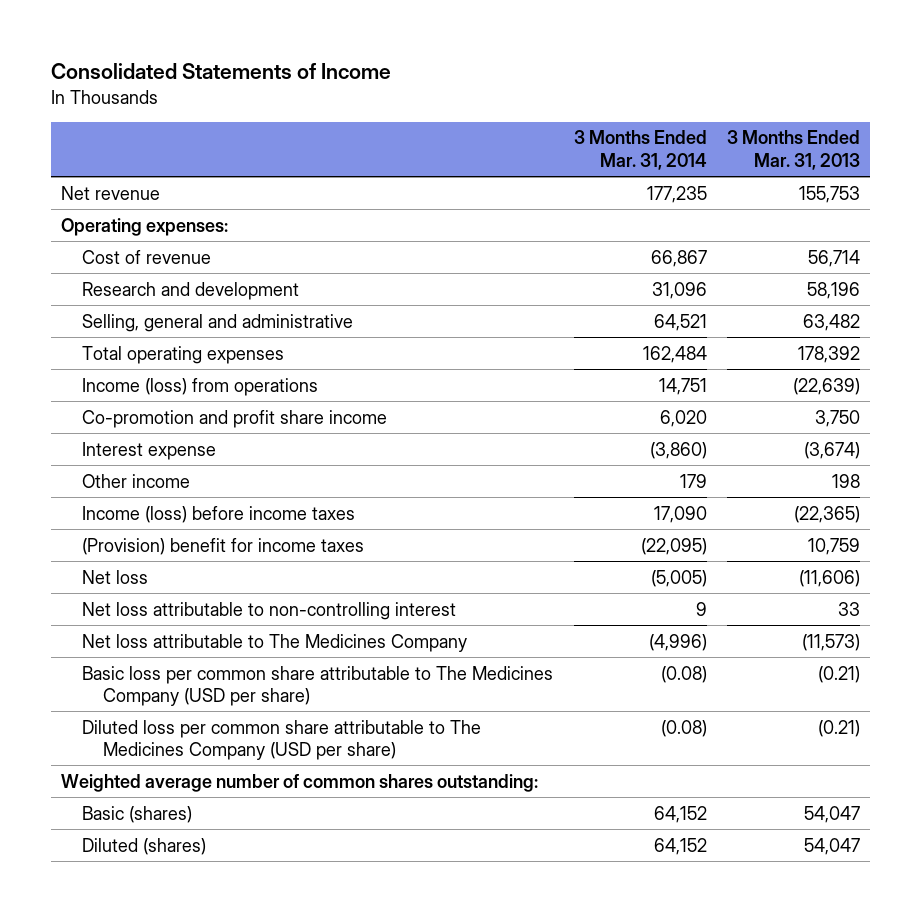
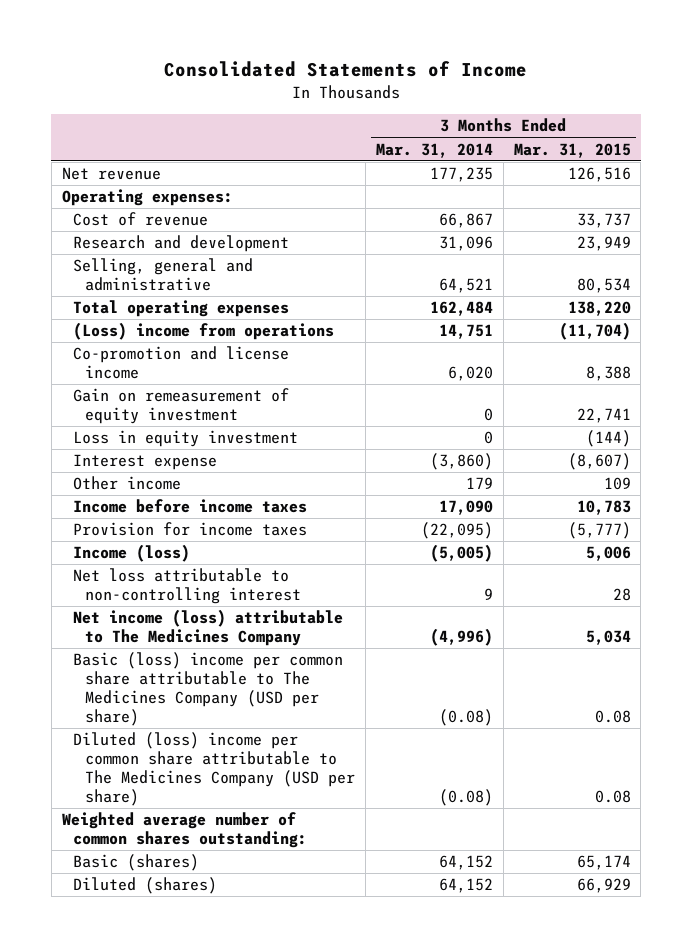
- | 3 Months Ended Mar. 31, 2014 | 3 Months Ended Mar. 31, 2013
+ | 3 Months Ended Mar. 31, 2014 | 3 Months Ended Mar. 31, 2015
- Income (loss) from operations | 14,751 | (22,639)
- Co-promotion and profit share income | 6,020 | 3,750
+ (Loss) income from operations | 14,751 | (11,704)
+ Co-promotion and license income | 6,020 | 8,388
+ Gain on remeasurement of equity investment | 0 | 22,741
+ Loss in equity investment | 0 | (144)
- Income (loss) before income taxes | 17,090 | (22,365)
- (Provision) benefit for income taxes | (22,095) | 10,759
- Net loss | (5,005) | (11,606)
+ Income before income taxes | 17,090 | 10,783
+ Provision for income taxes | (22,095) | (5,777)
+ Income (loss) | (5,005) | 5,006
- Net loss attributable to The Medicines Company | (4,996) | (11,573)
- Basic loss per common share attributable to The Medicines Company (USD per share) | (0.08) | (0.21)
- Diluted loss per common share attributable to The Medicines Company (USD per share) | (0.08) | (0.21)
+ Net income (loss) attributable to The Medicines Company | (4,996) | 5,034
+ Basic (loss) income per common share attributable to The Medicines Company (USD per share) | (0.08) | 0.08
+ Diluted (loss) income per common share attributable to The Medicines Company (USD per share) | (0.08) | 0.08

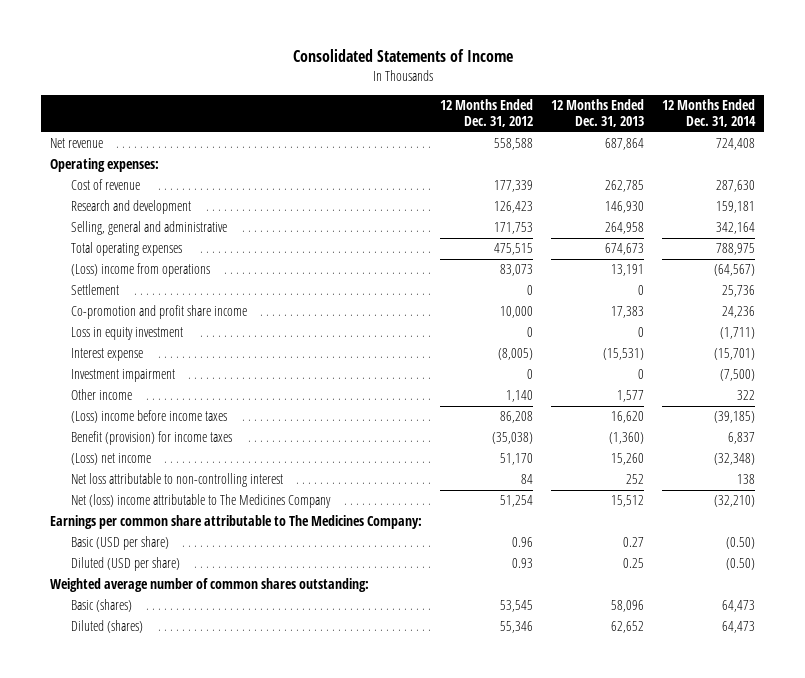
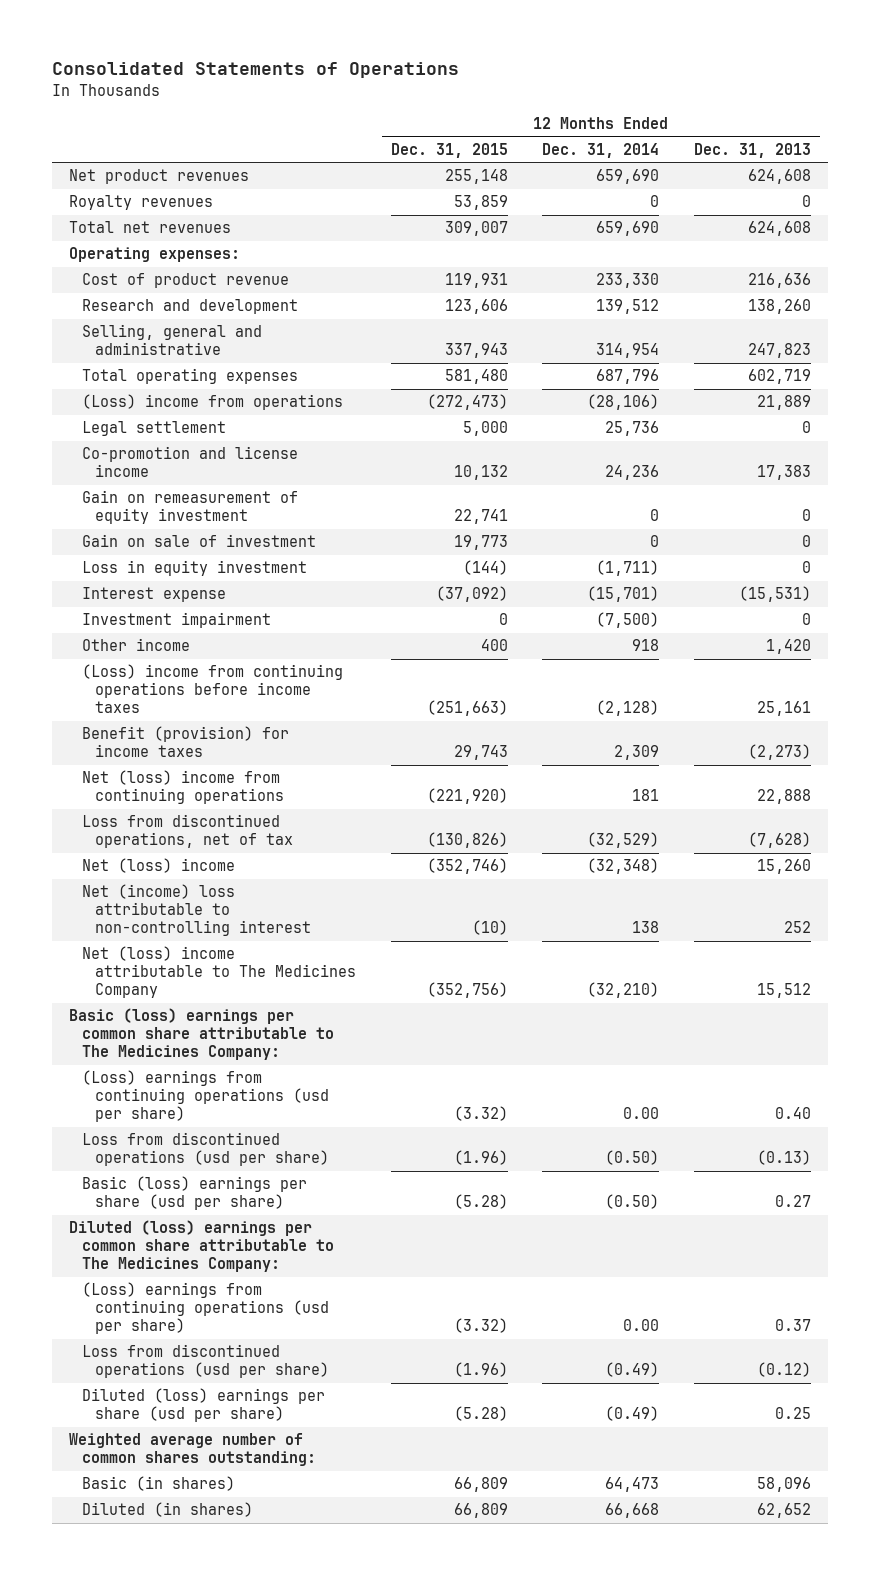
- Consolidated Statements of Income
+ Consolidated Statements of Operations
- | 12 Months Ended Dec. 31, 2012 | 12 Months Ended Dec. 31, 2013 | 12 Months Ended Dec. 31, 2014
+ | 12 Months Ended Dec. 31, 2015 | 12 Months Ended Dec. 31, 2014 | 12 Months Ended Dec. 31, 2013
- Net revenue | 558,588 | 687,864 | 724,408
+ Net product revenues | 255,148 | 659,690 | 624,608
+ Royalty revenues | 53,859 | 0 | 0
+ Total net revenues | 309,007 | 659,690 | 624,608
- Cost of revenue | 177,339 | 262,785 | 287,630
- Research and development | 126,423 | 146,930 | 159,181
- Selling, general and administrative | 171,753 | 264,958 | 342,164
- Total operating expenses | 475,515 | 674,673 | 788,975
- (Loss) income from operations | 83,073 | 13,191 | (64,567)
- Settlement | 0 | 0 | 25,736
- Co-promotion and profit share income | 10,000 | 17,383 | 24,236
+ Cost of product revenue | 119,931 | 233,330 | 216,636
+ Research and development | 123,606 | 139,512 | 138,260
+ Selling, general and administrative | 337,943 | 314,954 | 247,823
+ Total operating expenses | 581,480 | 687,796 | 602,719
+ (Loss) income from operations | (272,473) | (28,106) | 21,889
+ Legal settlement | 5,000 | 25,736 | 0
+ Co-promotion and license income | 10,132 | 24,236 | 17,383
+ Gain on remeasurement of equity investment | 22,741 | 0 | 0
+ Gain on sale of investment | 19,773 | 0 | 0
- Other income | 1,140 | 1,577 | 322
- (Loss) income before income taxes | 86,208 | 16,620 | (39,185)
- Benefit (provision) for income taxes | (35,038) | (1,360) | 6,837
- (Loss) net income | 51,170 | 15,260 | (32,348)
- Net loss attributable to non-controlling interest | 84 | 252 | 138
+ Other income | 400 | 918 | 1,420
+ (Loss) income from continuing operations before income taxes | (251,663) | (2,128) | 25,161
+ Benefit (provision) for income taxes | 29,743 | 2,309 | (2,273)
+ Net (loss) income from continuing operations | (221,920) | 181 | 22,888
+ Loss from discontinued operations, net of tax | (130,826) | (32,529) | (7,628)
+ Net (loss) income | (352,746) | (32,348) | 15,260
+ Net (income) loss attributable to non-controlling interest | (10) | 138 | 252
- Earnings per common share attributable to The Medicines Company:
- Basic (USD per share) | 0.96 | 0.27 | (0.50)
- Diluted (USD per share) | 0.93 | 0.25 | (0.50)
+ Basic (loss) earnings per common share attributable to The Medicines Company:
+ (Loss) earnings from continuing operations (usd per share) | (3.32) | 0.00 | 0.40
+ Loss from discontinued operations (usd per share) | (1.96) | (0.50) | (0.13)
+ Basic (loss) earnings per share (usd per share) | (5.28) | (0.50) | 0.27
+ Diluted (loss) earnings per common share attributable to The Medicines Company:
+ (Loss) earnings from continuing operations (usd per share) | (3.32) | 0.00 | 0.37
+ Loss from discontinued operations (usd per share) | (1.96) | (0.49) | (0.12)
+ Diluted (loss) earnings per share (usd per share) | (5.28) | (0.49) | 0.25
- Basic (shares) | 53,545 | 58,096 | 64,473
- Diluted (shares) | 55,346 | 62,652 | 64,473
+ Basic (in shares) | 66,809 | 64,473 | 58,096
+ Diluted (in shares) | 66,809 | 66,668 | 62,652

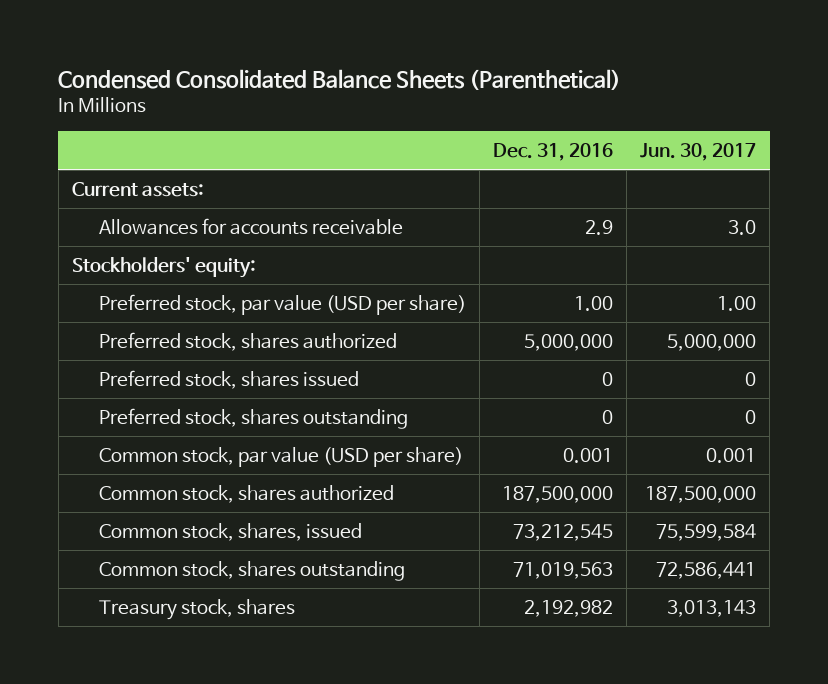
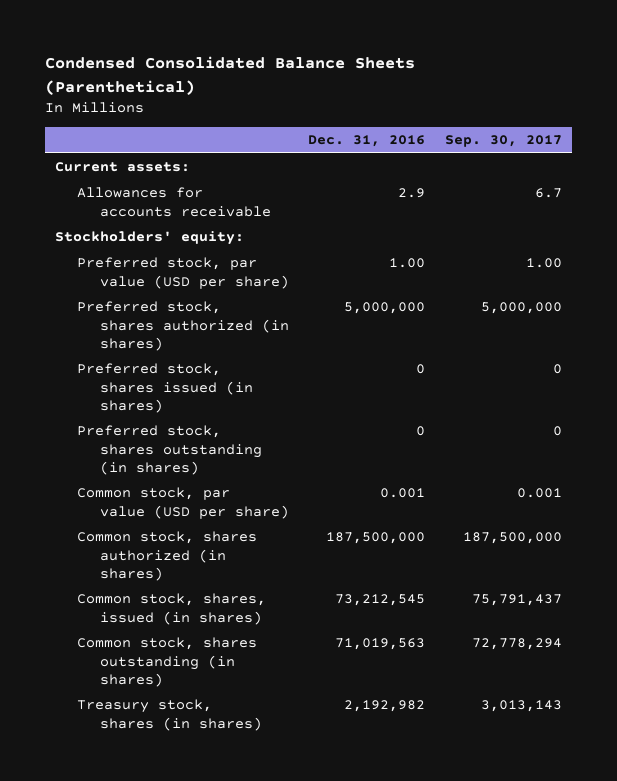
- | Dec. 31, 2016 | Jun. 30, 2017
+ | Dec. 31, 2016 | Sep. 30, 2017
- Preferred stock, shares authorized | 5,000,000 | 5,000,000
- Preferred stock, shares issued | 0 | 0
- Preferred stock, shares outstanding | 0 | 0
+ Preferred stock, shares authorized (in shares) | 5,000,000 | 5,000,000
+ Preferred stock, shares issued (in shares) | 0 | 0
+ Preferred stock, shares outstanding (in shares) | 0 | 0
- Common stock, shares authorized | 187,500,000 | 187,500,000
- Common stock, shares, issued | 73,212,545 | 75,599,584
- Common stock, shares outstanding | 71,019,563 | 72,586,441
- Treasury stock, shares | 2,192,982 | 3,013,143
+ Common stock, shares authorized (in shares) | 187,500,000 | 187,500,000
+ Common stock, shares, issued (in shares) | 73,212,545 | 75,791,437
+ Common stock, shares outstanding (in shares) | 71,019,563 | 72,778,294
+ Treasury stock, shares (in shares) | 2,192,982 | 3,013,143

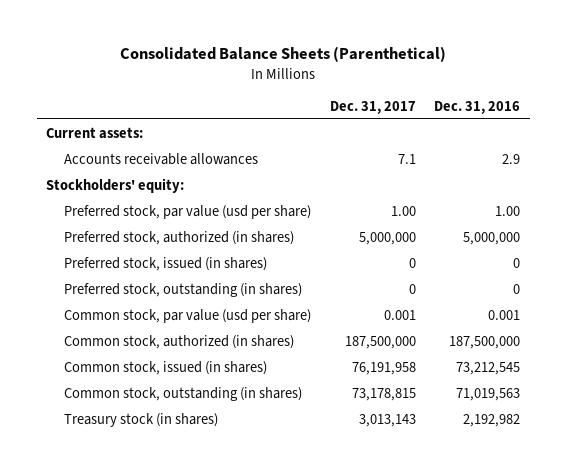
- Condensed Consolidated Balance Sheets (Parenthetical)
+ Consolidated Balance Sheets (Parenthetical)
- | Dec. 31, 2016 | Sep. 30, 2017
+ | Dec. 31, 2017 | Dec. 31, 2016
- Allowances for accounts receivable | 2.9 | 6.7
+ Accounts receivable allowances | 7.1 | 2.9
- Preferred stock, par value (USD per share) | 1.00 | 1.00
- Preferred stock, shares authorized (in shares) | 5,000,000 | 5,000,000
- Preferred stock, shares issued (in shares) | 0 | 0
- Preferred stock, shares outstanding (in shares) | 0 | 0
- Common stock, par value (USD per share) | 0.001 | 0.001
- Common stock, shares authorized (in shares) | 187,500,000 | 187,500,000
- Common stock, shares, issued (in shares) | 73,212,545 | 75,791,437
- Common stock, shares outstanding (in shares) | 71,019,563 | 72,778,294
- Treasury stock, shares (in shares) | 2,192,982 | 3,013,143
+ Preferred stock, par value (usd per share) | 1.00 | 1.00
+ Preferred stock, authorized (in shares) | 5,000,000 | 5,000,000
+ Preferred stock, issued (in shares) | 0 | 0
+ Preferred stock, outstanding (in shares) | 0 | 0
+ Common stock, par value (usd per share) | 0.001 | 0.001
+ Common stock, authorized (in shares) | 187,500,000 | 187,500,000
+ Common stock, issued (in shares) | 76,191,958 | 73,212,545
+ Common stock, outstanding (in shares) | 73,178,815 | 71,019,563
+ Treasury stock (in shares) | 3,013,143 | 2,192,982

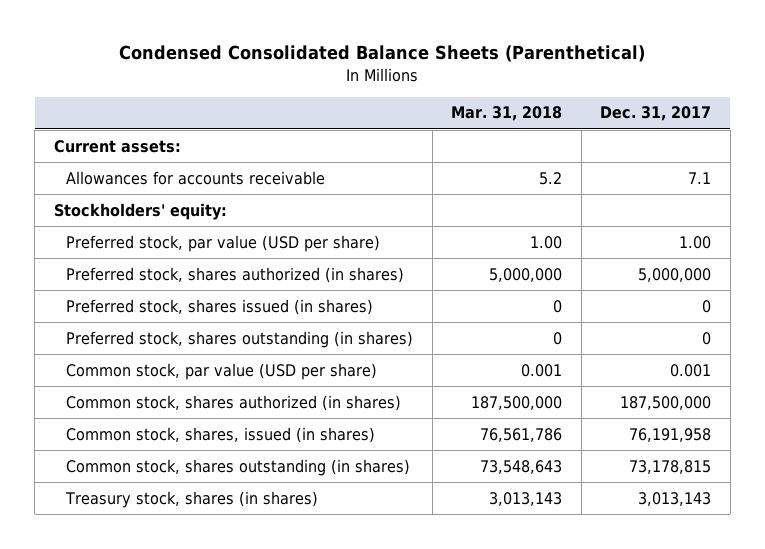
- Consolidated Balance Sheets (Parenthetical)
+ Condensed Consolidated Balance Sheets (Parenthetical)
- | Dec. 31, 2017 | Dec. 31, 2016
+ | Mar. 31, 2018 | Dec. 31, 2017
- Accounts receivable allowances | 7.1 | 2.9
+ Allowances for accounts receivable | 5.2 | 7.1
- Preferred stock, par value (usd per share) | 1.00 | 1.00
- Preferred stock, authorized (in shares) | 5,000,000 | 5,000,000
- Preferred stock, issued (in shares) | 0 | 0
- Preferred stock, outstanding (in shares) | 0 | 0
- Common stock, par value (usd per share) | 0.001 | 0.001
- Common stock, authorized (in shares) | 187,500,000 | 187,500,000
- Common stock, issued (in shares) | 76,191,958 | 73,212,545
- Common stock, outstanding (in shares) | 73,178,815 | 71,019,563
- Treasury stock (in shares) | 3,013,143 | 2,192,982
+ Preferred stock, par value (USD per share) | 1.00 | 1.00
+ Preferred stock, shares authorized (in shares) | 5,000,000 | 5,000,000
+ Preferred stock, shares issued (in shares) | 0 | 0
+ Preferred stock, shares outstanding (in shares) | 0 | 0
+ Common stock, par value (USD per share) | 0.001 | 0.001
+ Common stock, shares authorized (in shares) | 187,500,000 | 187,500,000
+ Common stock, shares, issued (in shares) | 76,561,786 | 76,191,958
+ Common stock, shares outstanding (in shares) | 73,548,643 | 73,178,815
+ Treasury stock, shares (in shares) | 3,013,143 | 3,013,143

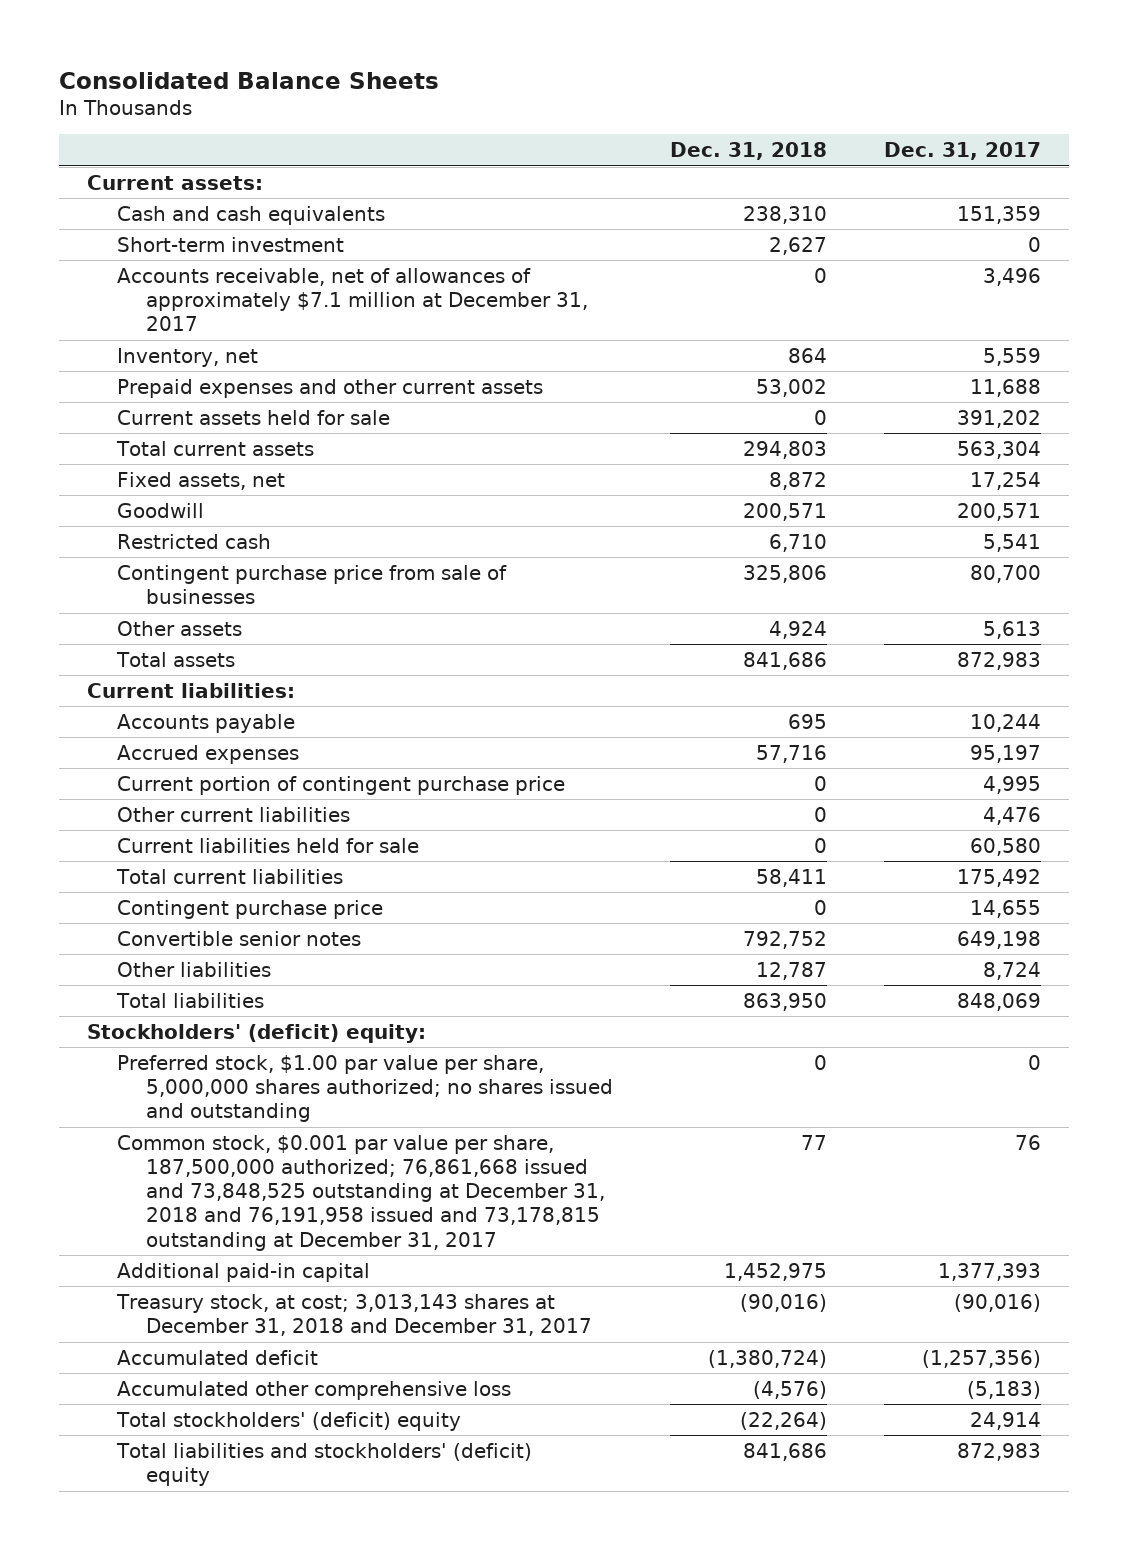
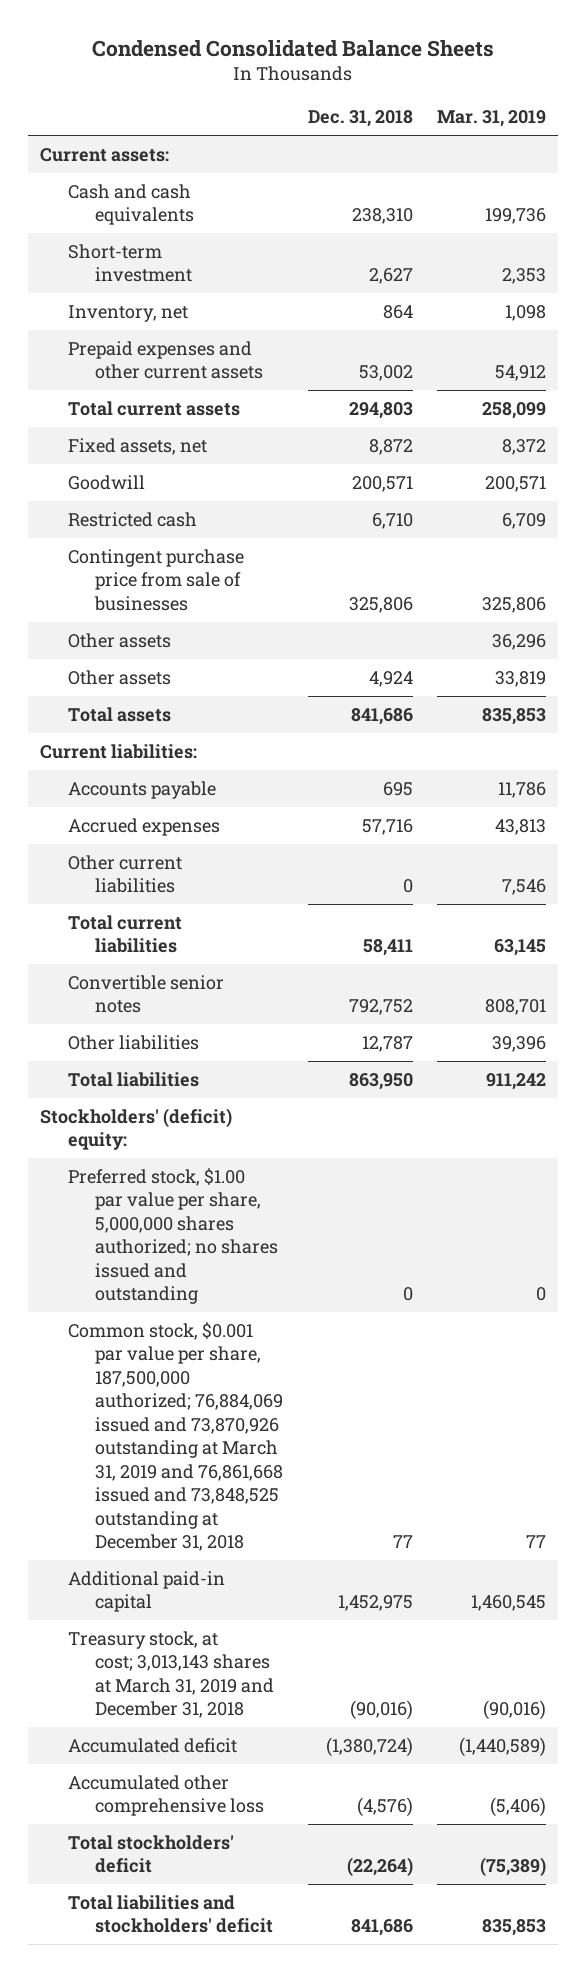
- Consolidated Balance Sheets
+ Condensed Consolidated Balance Sheets
- | Dec. 31, 2018 | Dec. 31, 2017
+ | Dec. 31, 2018 | Mar. 31, 2019
- Accounts receivable, net of allowances of approximately $7.1 million at December 31, 2017 | 0 | 3,496
- Current assets held for sale | 0 | 391,202
+ Other assets | | 36,296
- Current portion of contingent purchase price | 0 | 4,995
- Current liabilities held for sale | 0 | 60,580
- Contingent purchase price | 0 | 14,655
- Common stock, $0.001 par value per share, 187,500,000 authorized; 76,861,668 issued and 73,848,525 outstanding at December 31, 2018 and 76,191,958 issued and 73,178,815 outstanding at December 31, 2017 | 77 | 76
+ Common stock, $0.001 par value per share, 187,500,000 authorized; 76,884,069 issued and 73,870,926 outstanding at March 31, 2019 and 76,861,668 issued and 73,848,525 outstanding at December 31, 2018 | 77 | 77
- Treasury stock, at cost; 3,013,143 shares at December 31, 2018 and December 31, 2017 | (90,016) | (90,016)
+ Treasury stock, at cost; 3,013,143 shares at March 31, 2019 and December 31, 2018 | (90,016) | (90,016)
- Total stockholders' (deficit) equity | (22,264) | 24,914
- Total liabilities and stockholders' (deficit) equity | 841,686 | 872,983
+ Total stockholders' deficit | (22,264) | (75,389)
+ Total liabilities and stockholders' deficit | 841,686 | 835,853

